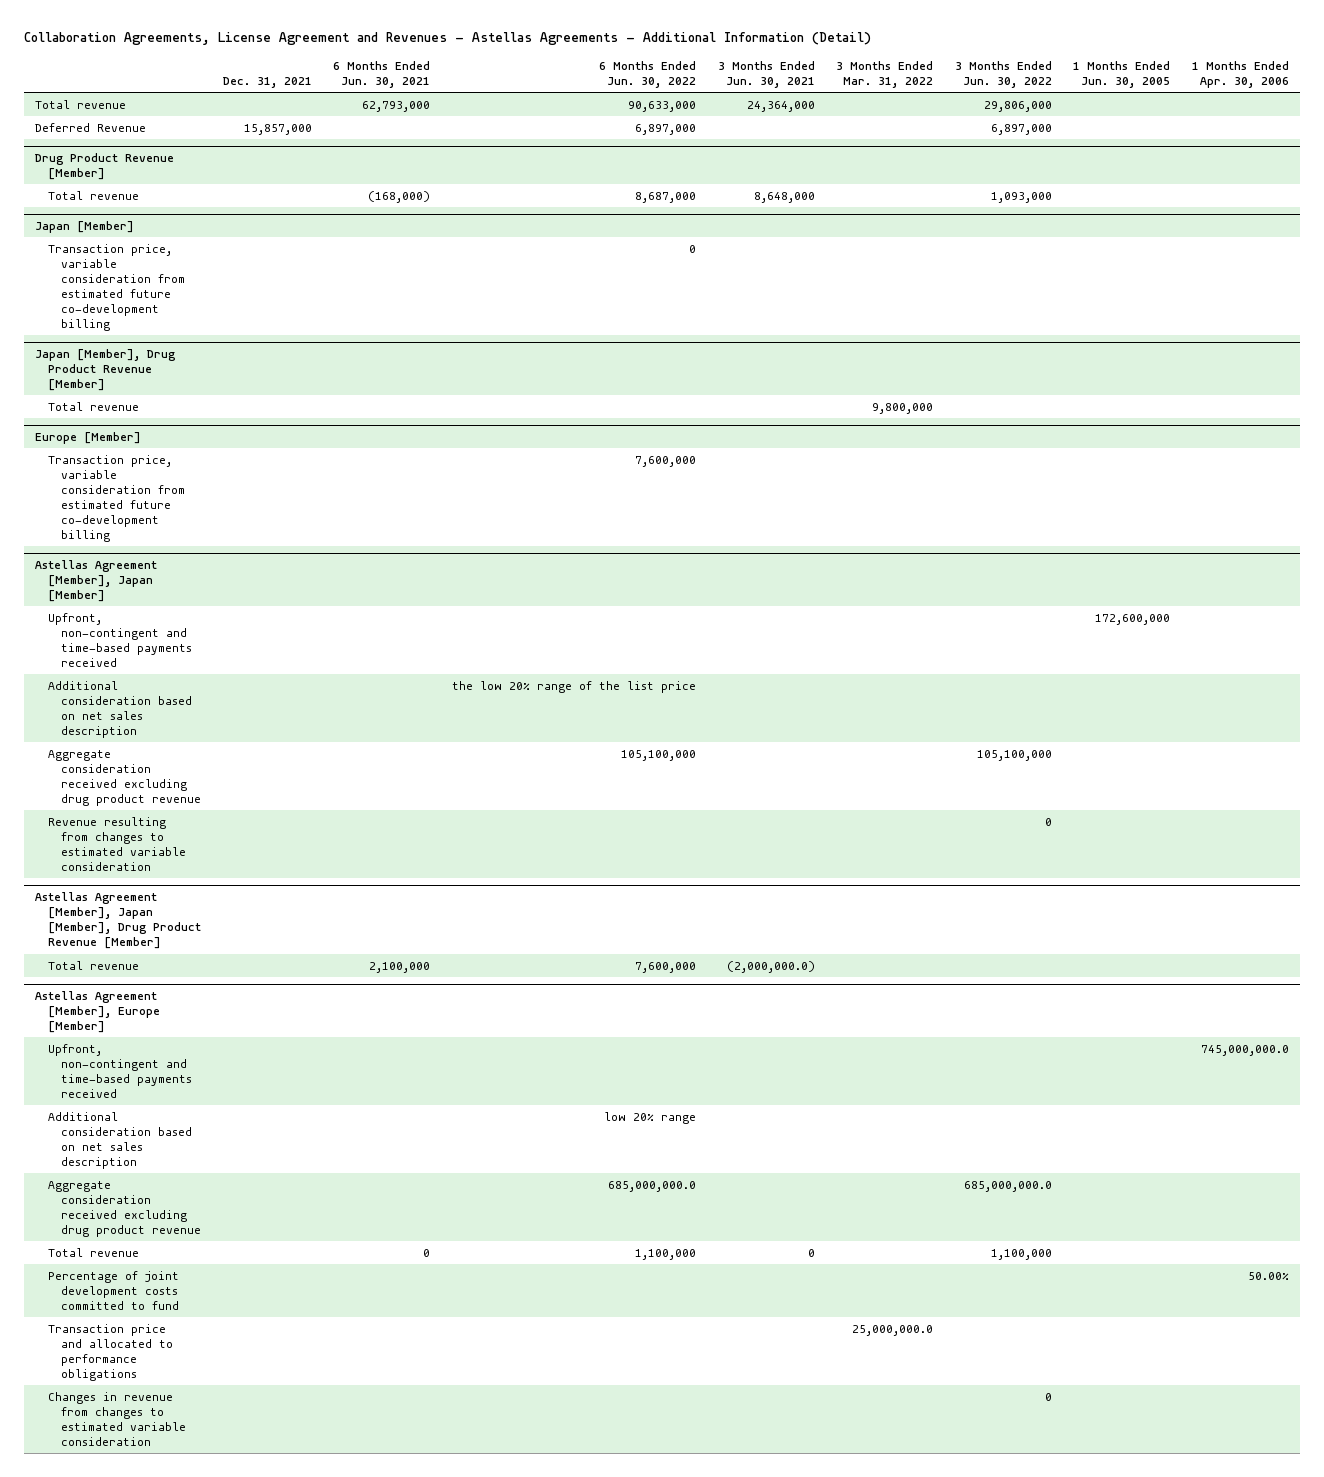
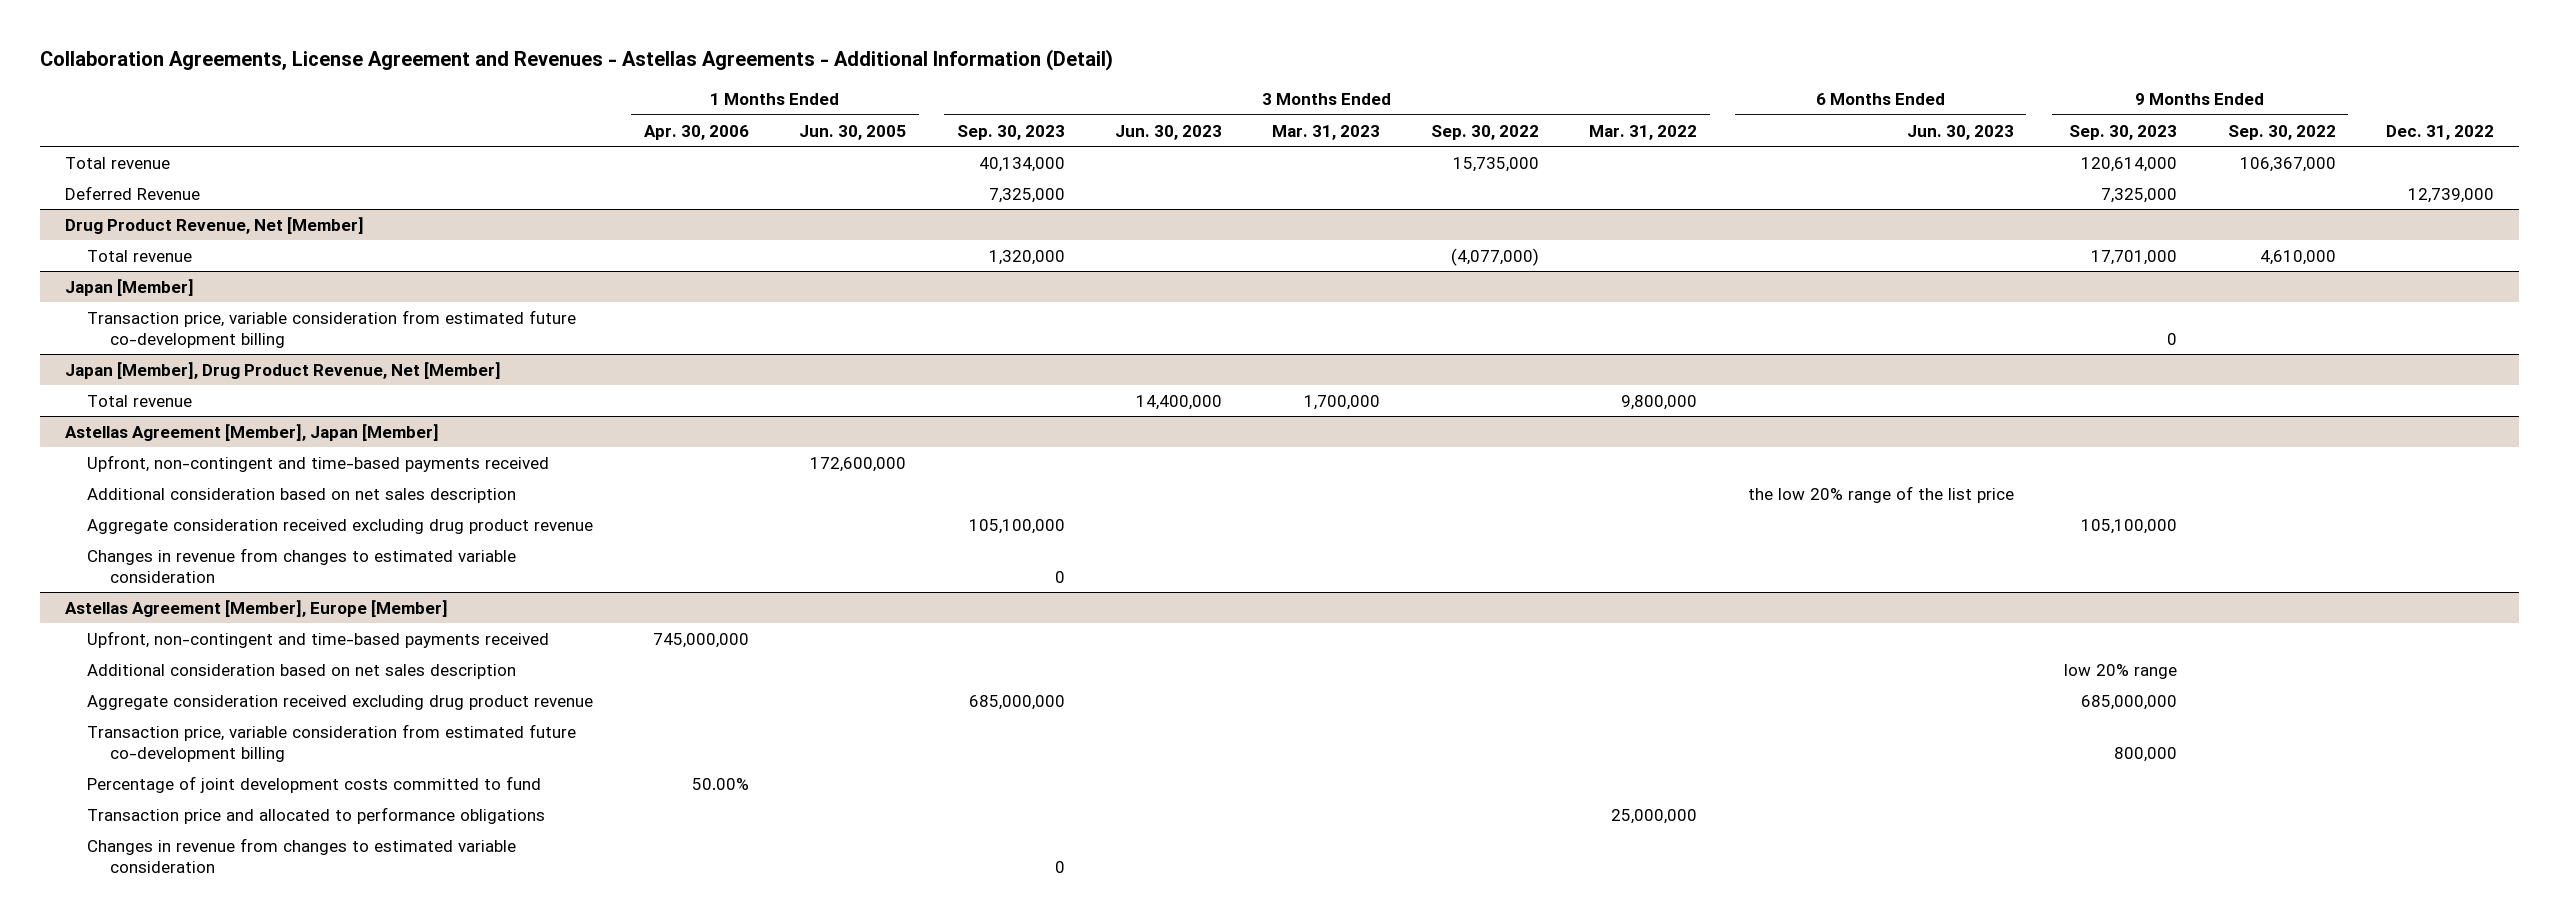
- | Dec. 31, 2021 | 6 Months Ended Jun. 30, 2021 | 6 Months Ended Jun. 30, 2022 | 3 Months Ended Jun. 30, 2021 | 3 Months Ended Mar. 31, 2022 | 3 Months Ended Jun. 30, 2022 | 1 Months Ended Jun. 30, 2005 | 1 Months Ended Apr. 30, 2006
+ | 1 Months Ended Apr. 30, 2006 | 1 Months Ended Jun. 30, 2005 | 3 Months Ended Sep. 30, 2023 | 3 Months Ended Jun. 30, 2023 | 3 Months Ended Mar. 31, 2023 | 3 Months Ended Sep. 30, 2022 | 3 Months Ended Mar. 31, 2022 | 6 Months Ended Jun. 30, 2023 | 9 Months Ended Sep. 30, 2023 | 9 Months Ended Sep. 30, 2022 | Dec. 31, 2022
- Drug Product Revenue [Member]
+ Drug Product Revenue, Net [Member]
- Japan [Member], Drug Product Revenue [Member]
+ Japan [Member], Drug Product Revenue, Net [Member]
- Europe [Member]
- Transaction price, variable consideration from estimated future co-development billing | | | 7,600,000 | | | | |
@ Astellas Agreement [Member], Japan [Member]
- Revenue resulting from changes to estimated variable consideration | | | | | | 0 | |
- Astellas Agreement [Member], Japan [Member], Drug Product Revenue [Member]
- Total revenue | | 2,100,000 | 7,600,000 | (2,000,000.0) | | | |
@ Astellas Agreement [Member], Japan [Member]
+ Changes in revenue from changes to estimated variable consideration | | | 0 | | | | | | | |
@ Astellas Agreement [Member], Europe [Member]
- Upfront, non-contingent and time-based payments received | | | | | | | | 745,000,000.0
+ Upfront, non-contingent and time-based payments received | 745,000,000 | | | | | | | | | |
- Total revenue | | 0 | 1,100,000 | 0 | | 1,100,000 | |
+ Transaction price, variable consideration from estimated future co-development billing | | | | | | | | | 800,000 | |
- Transaction price and allocated to performance obligations | | | | | 25,000,000.0 | | |
+ Transaction price and allocated to performance obligations | | | | | | | 25,000,000 | | | |

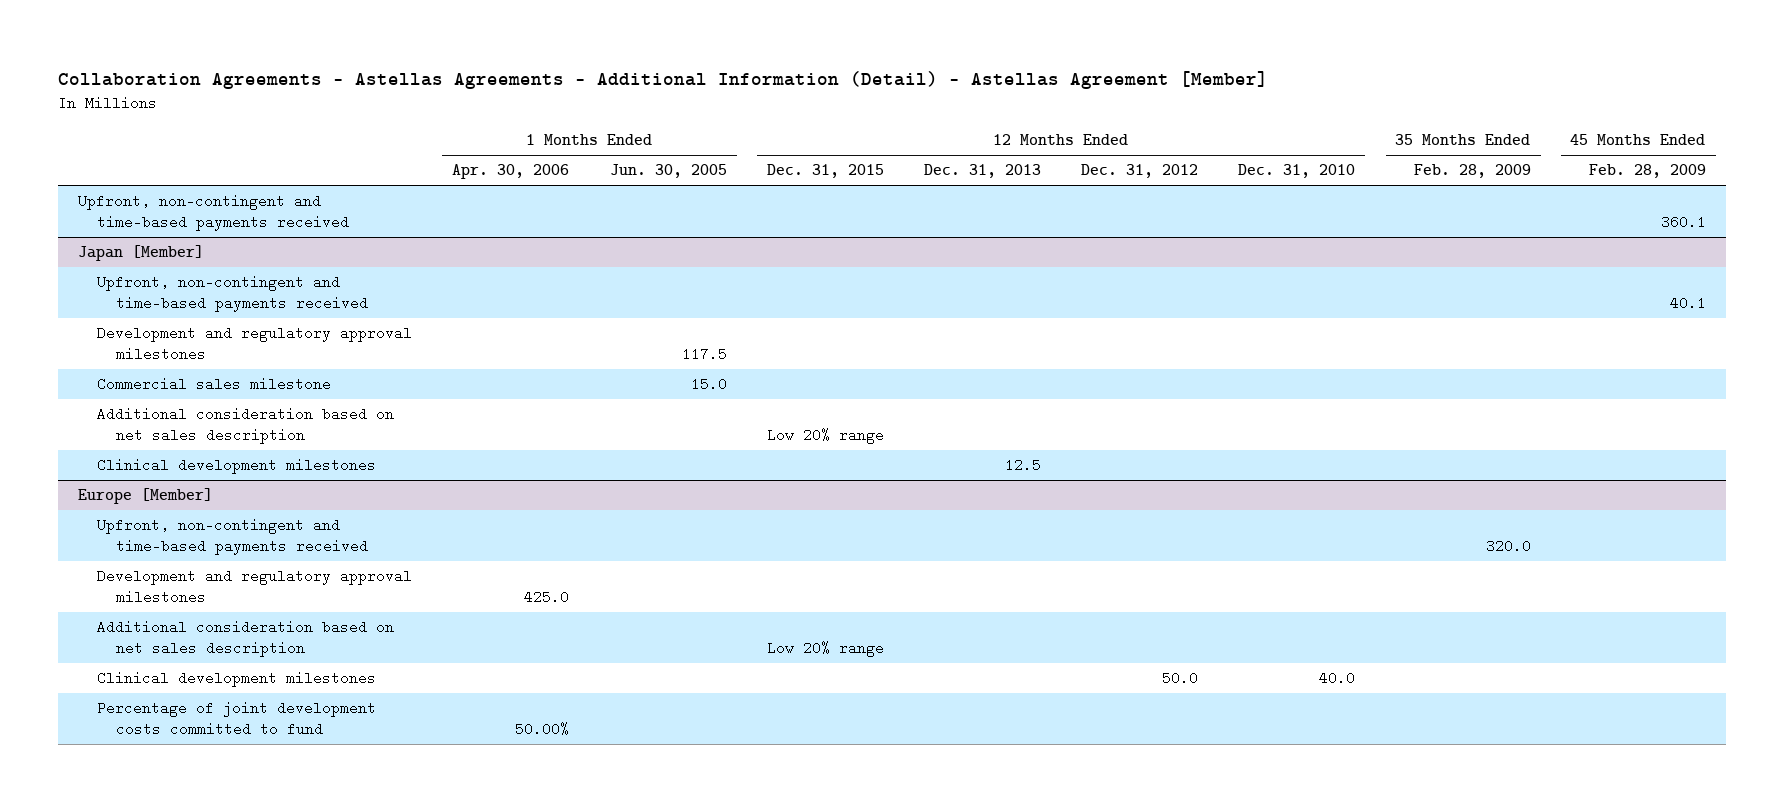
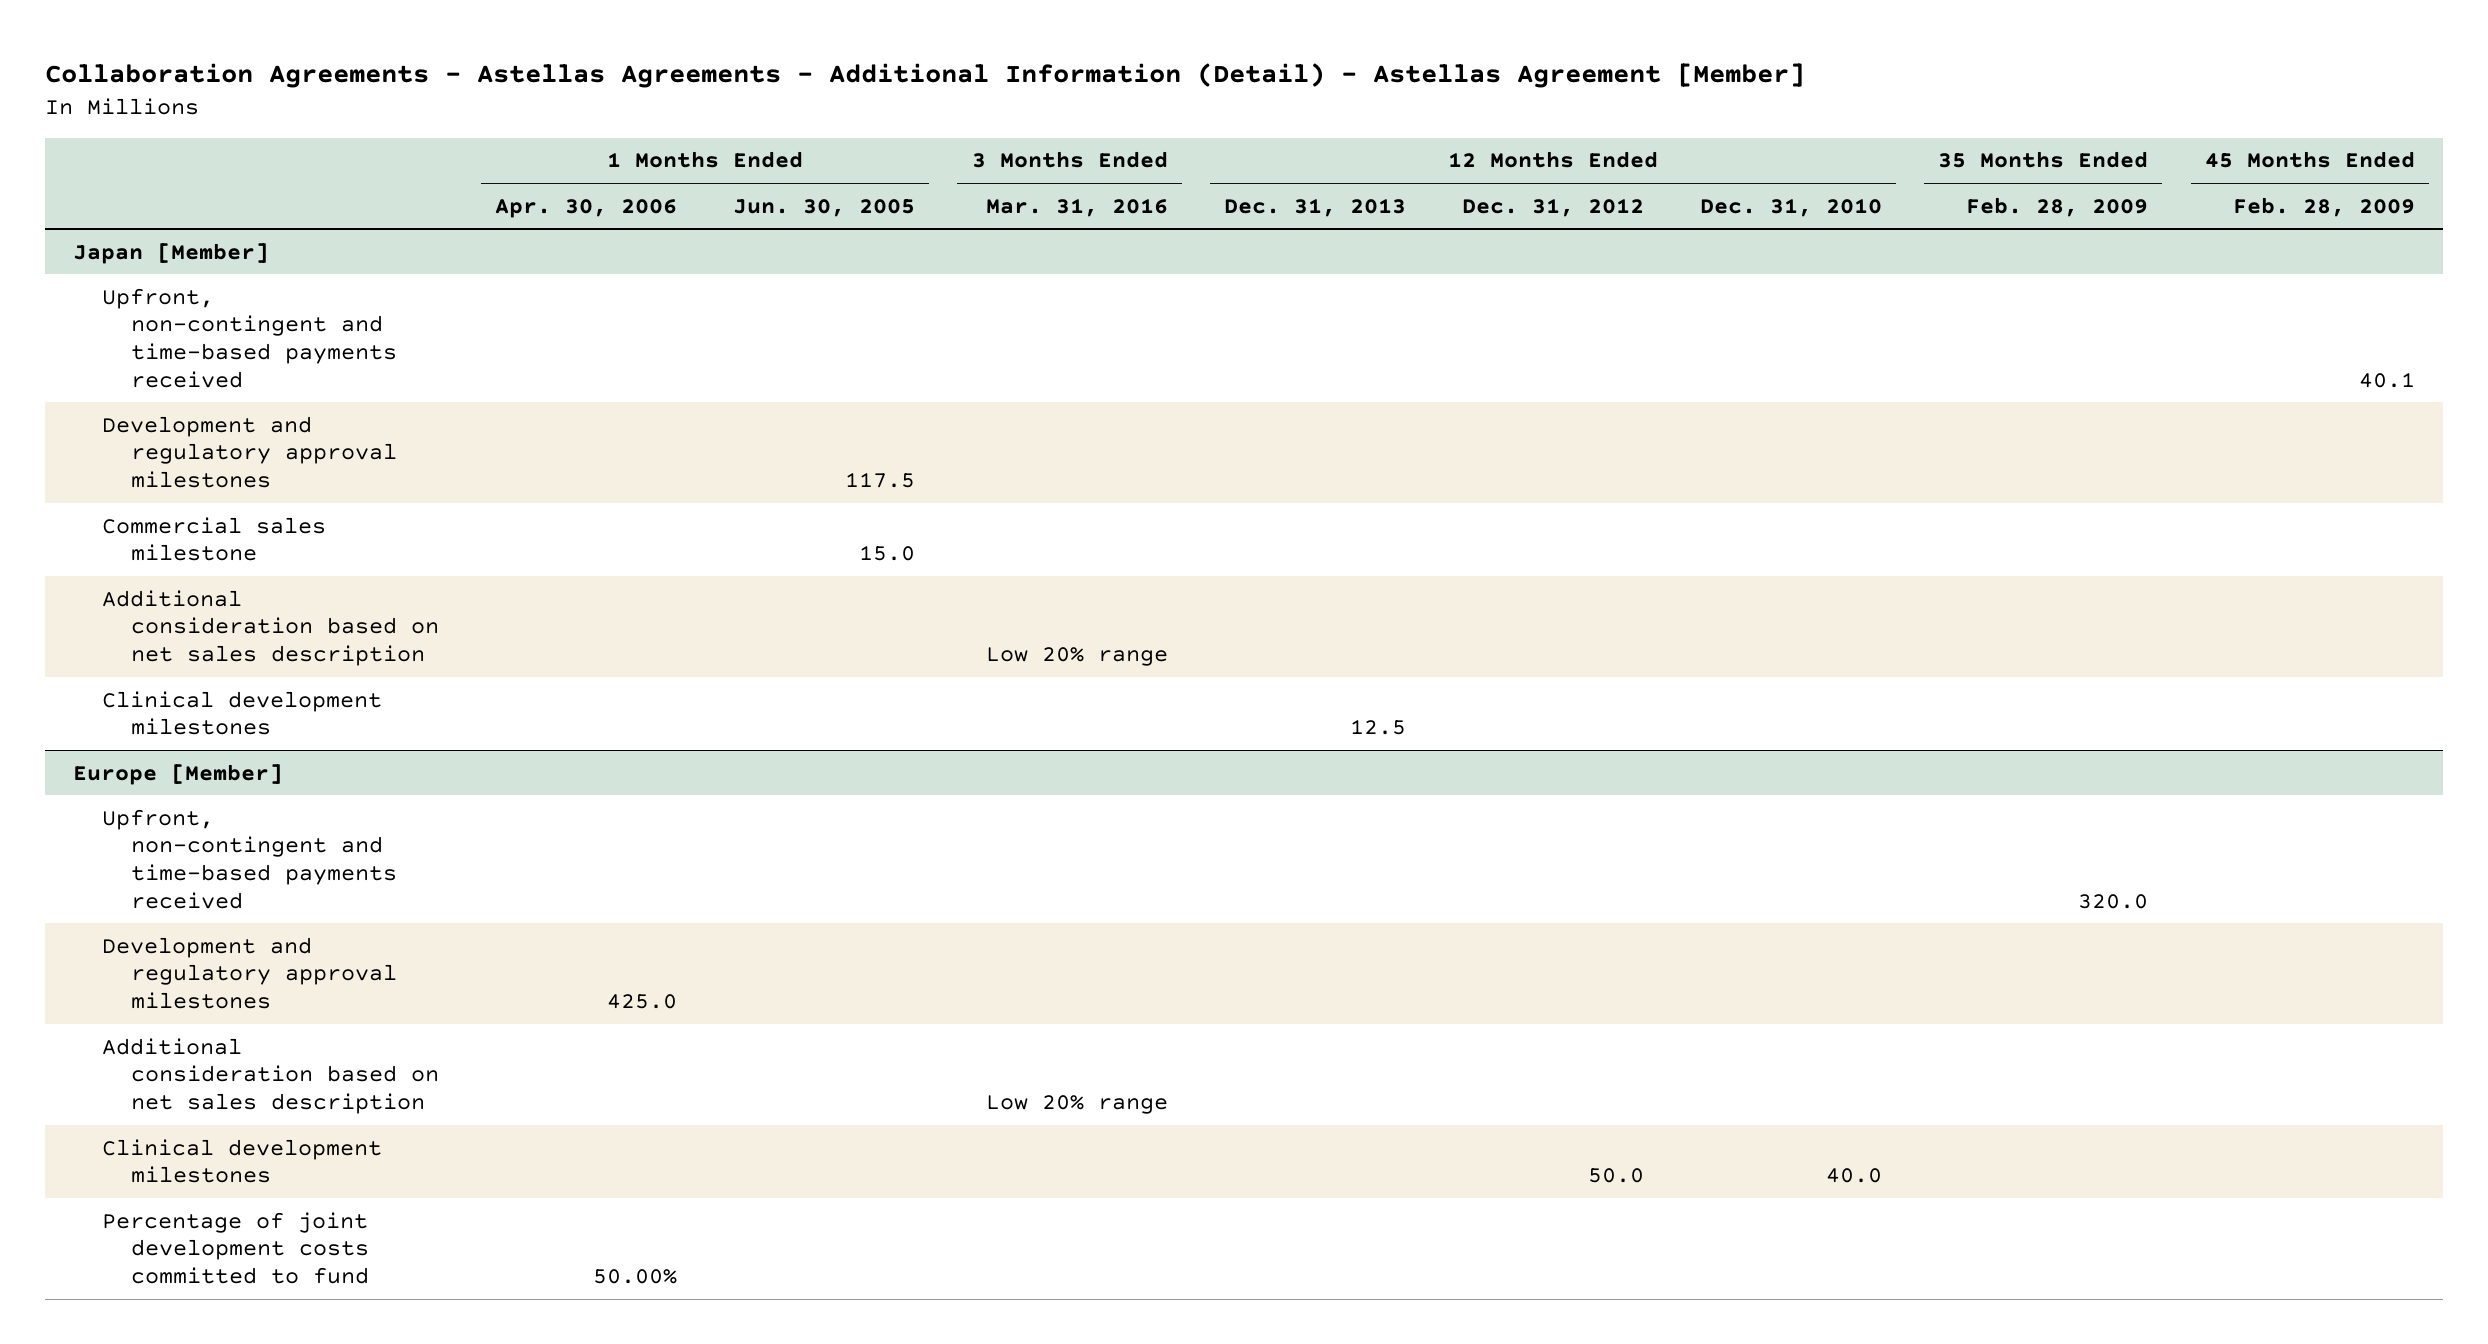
- | 1 Months Ended Apr. 30, 2006 | 1 Months Ended Jun. 30, 2005 | 12 Months Ended Dec. 31, 2015 | 12 Months Ended Dec. 31, 2013 | 12 Months Ended Dec. 31, 2012 | 12 Months Ended Dec. 31, 2010 | 35 Months Ended Feb. 28, 2009 | 45 Months Ended Feb. 28, 2009
+ | 1 Months Ended Apr. 30, 2006 | 1 Months Ended Jun. 30, 2005 | 3 Months Ended Mar. 31, 2016 | 12 Months Ended Dec. 31, 2013 | 12 Months Ended Dec. 31, 2012 | 12 Months Ended Dec. 31, 2010 | 35 Months Ended Feb. 28, 2009 | 45 Months Ended Feb. 28, 2009
- Upfront, non-contingent and time-based payments received | | | | | | | | 360.1

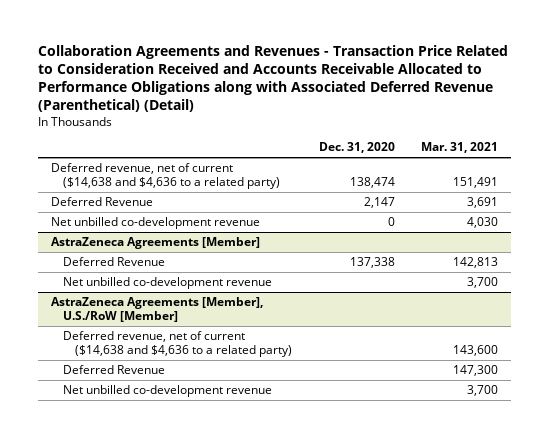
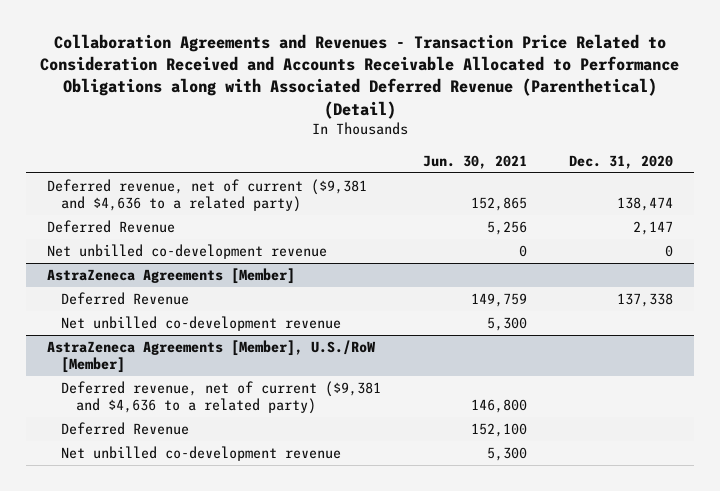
- | Dec. 31, 2020 | Mar. 31, 2021
+ | Jun. 30, 2021 | Dec. 31, 2020
- Deferred revenue, net of current ($14,638 and $4,636 to a related party) | 138,474 | 151,491
+ Deferred revenue, net of current ($9,381 and $4,636 to a related party) | 152,865 | 138,474
@ AstraZeneca Agreements [Member], U.S./RoW [Member]
- Deferred revenue, net of current ($14,638 and $4,636 to a related party) | | 143,600
+ Deferred revenue, net of current ($9,381 and $4,636 to a related party) | 146,800 |

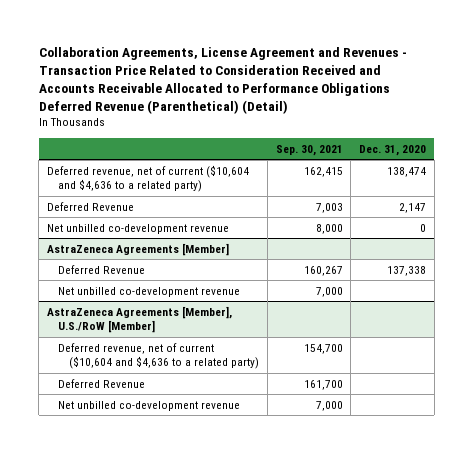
- Collaboration Agreements and Revenues - Transaction Price Related to Consideration Received and Accounts Receivable Allocated to Performance Obligations along with Associated Deferred Revenue (Parenthetical) (Detail)
+ Collaboration Agreements, License Agreement and Revenues - Transaction Price Related to Consideration Received and Accounts Receivable Allocated to Performance Obligations Deferred Revenue (Parenthetical) (Detail)
- | Jun. 30, 2021 | Dec. 31, 2020
+ | Sep. 30, 2021 | Dec. 31, 2020
- Deferred revenue, net of current ($9,381 and $4,636 to a related party) | 152,865 | 138,474
+ Deferred revenue, net of current ($10,604 and $4,636 to a related party) | 162,415 | 138,474
@ AstraZeneca Agreements [Member], U.S./RoW [Member]
- Deferred revenue, net of current ($9,381 and $4,636 to a related party) | 146,800 |
+ Deferred revenue, net of current ($10,604 and $4,636 to a related party) | 154,700 |

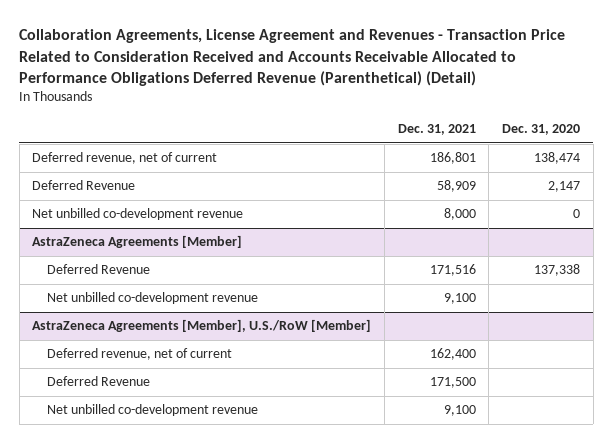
- | Sep. 30, 2021 | Dec. 31, 2020
+ | Dec. 31, 2021 | Dec. 31, 2020
- Deferred revenue, net of current ($10,604 and $4,636 to a related party) | 162,415 | 138,474
+ Deferred revenue, net of current | 186,801 | 138,474
@ AstraZeneca Agreements [Member], U.S./RoW [Member]
- Deferred revenue, net of current ($10,604 and $4,636 to a related party) | 154,700 |
+ Deferred revenue, net of current | 162,400 |

